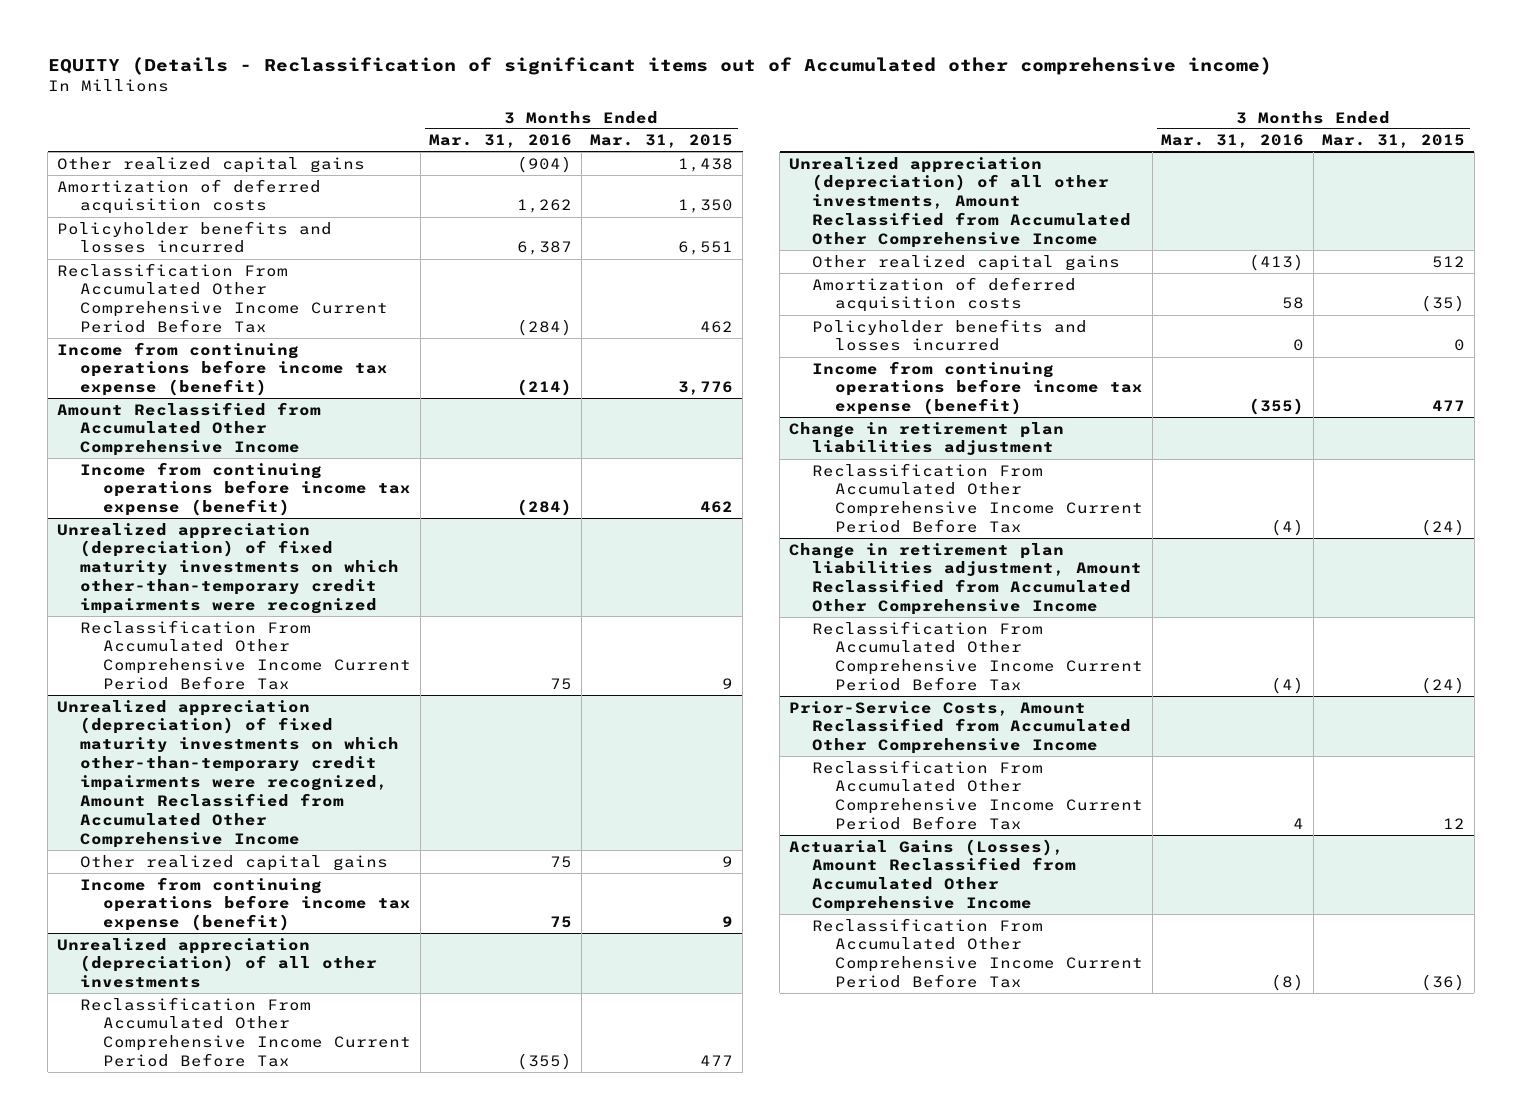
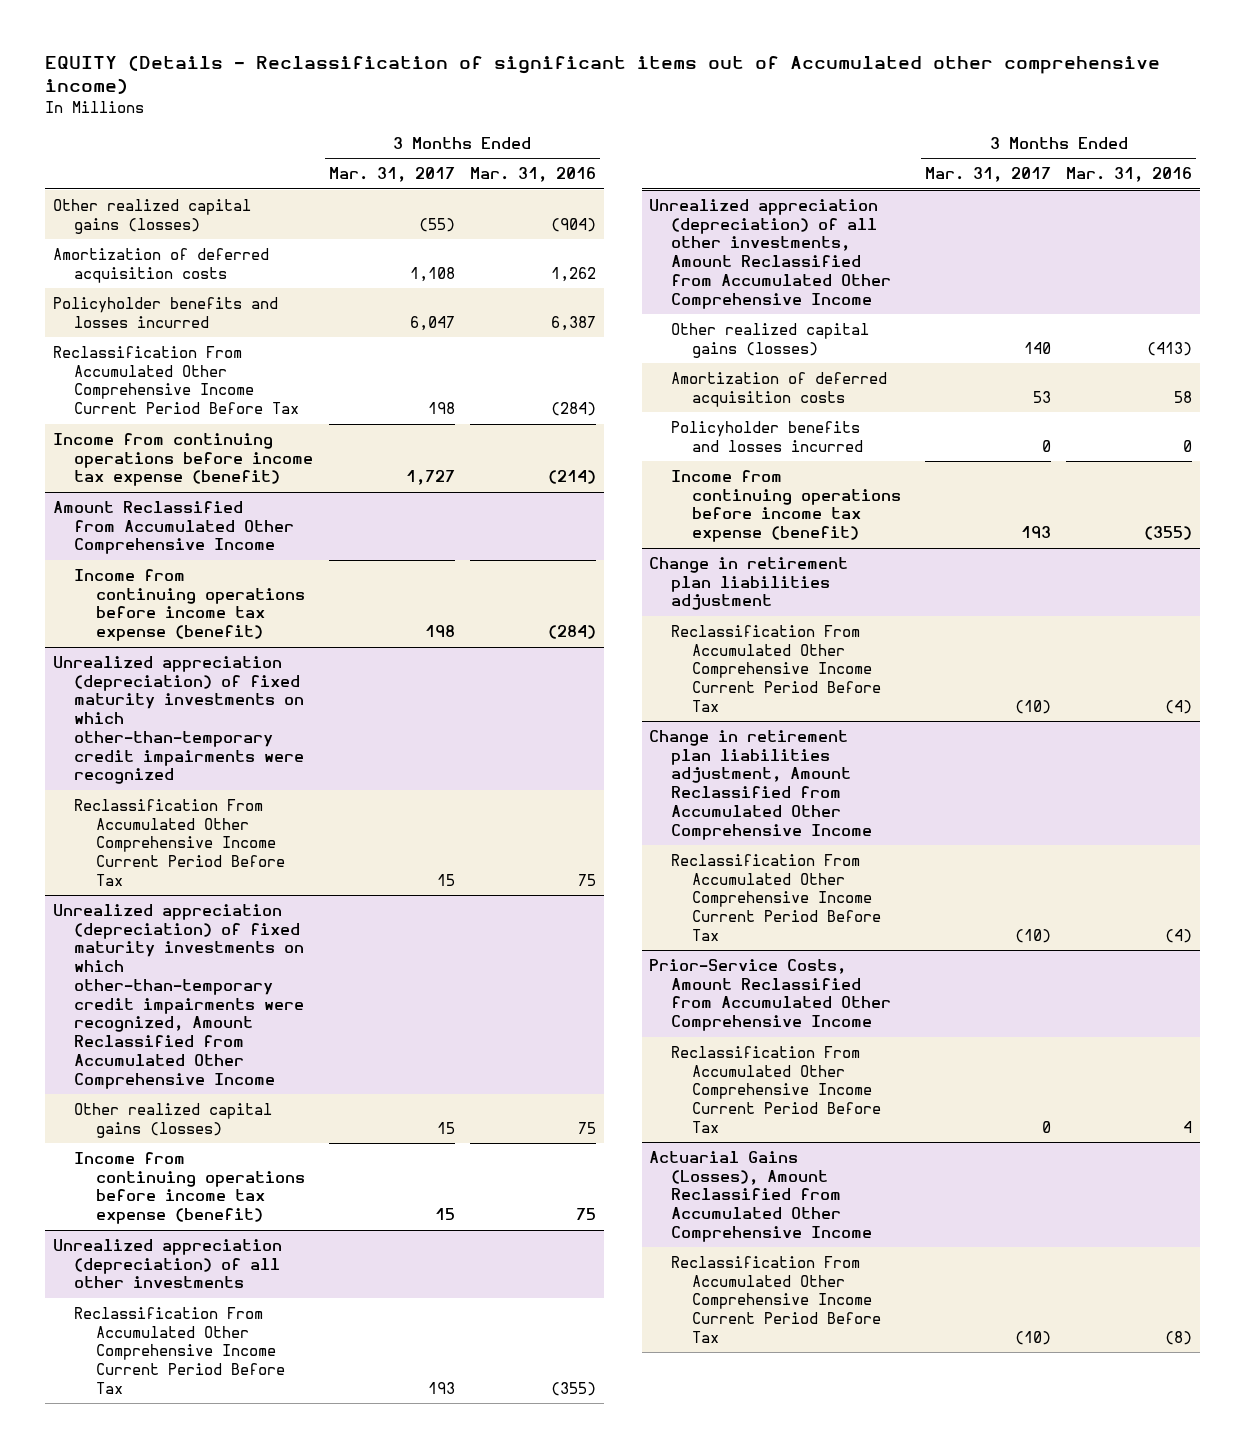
- | 3 Months Ended Mar. 31, 2016 | 3 Months Ended Mar. 31, 2015
+ | 3 Months Ended Mar. 31, 2017 | 3 Months Ended Mar. 31, 2016
- Other realized capital gains | (904) | 1,438
+ Other realized capital gains (losses) | (55) | (904)
@ Unrealized appreciation (depreciation) of fixed maturity investments on which other-than-temporary credit impairments were recognized, Amount Reclassified from Accumulated Other Comprehensive Income
- Other realized capital gains | 75 | 9
+ Other realized capital gains (losses) | 15 | 75
@ Unrealized appreciation (depreciation) of all other investments, Amount Reclassified from Accumulated Other Comprehensive Income
- Other realized capital gains | (413) | 512
+ Other realized capital gains (losses) | 140 | (413)

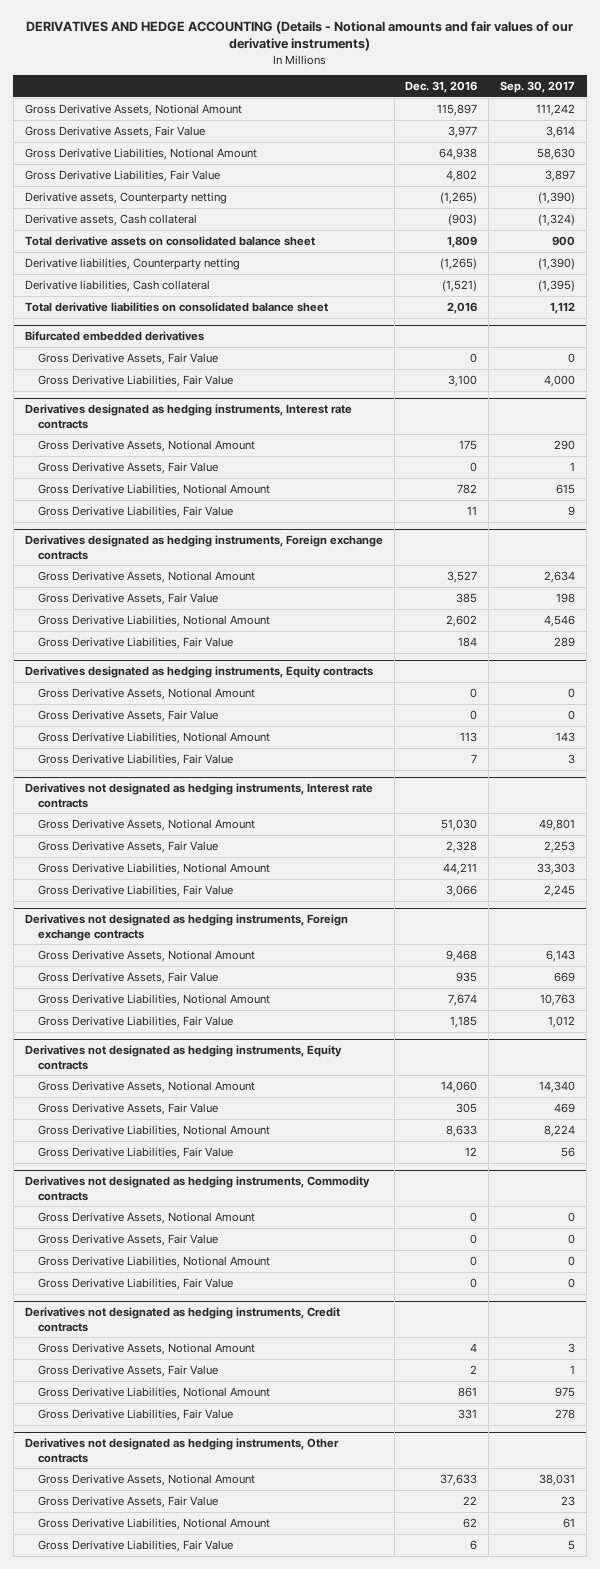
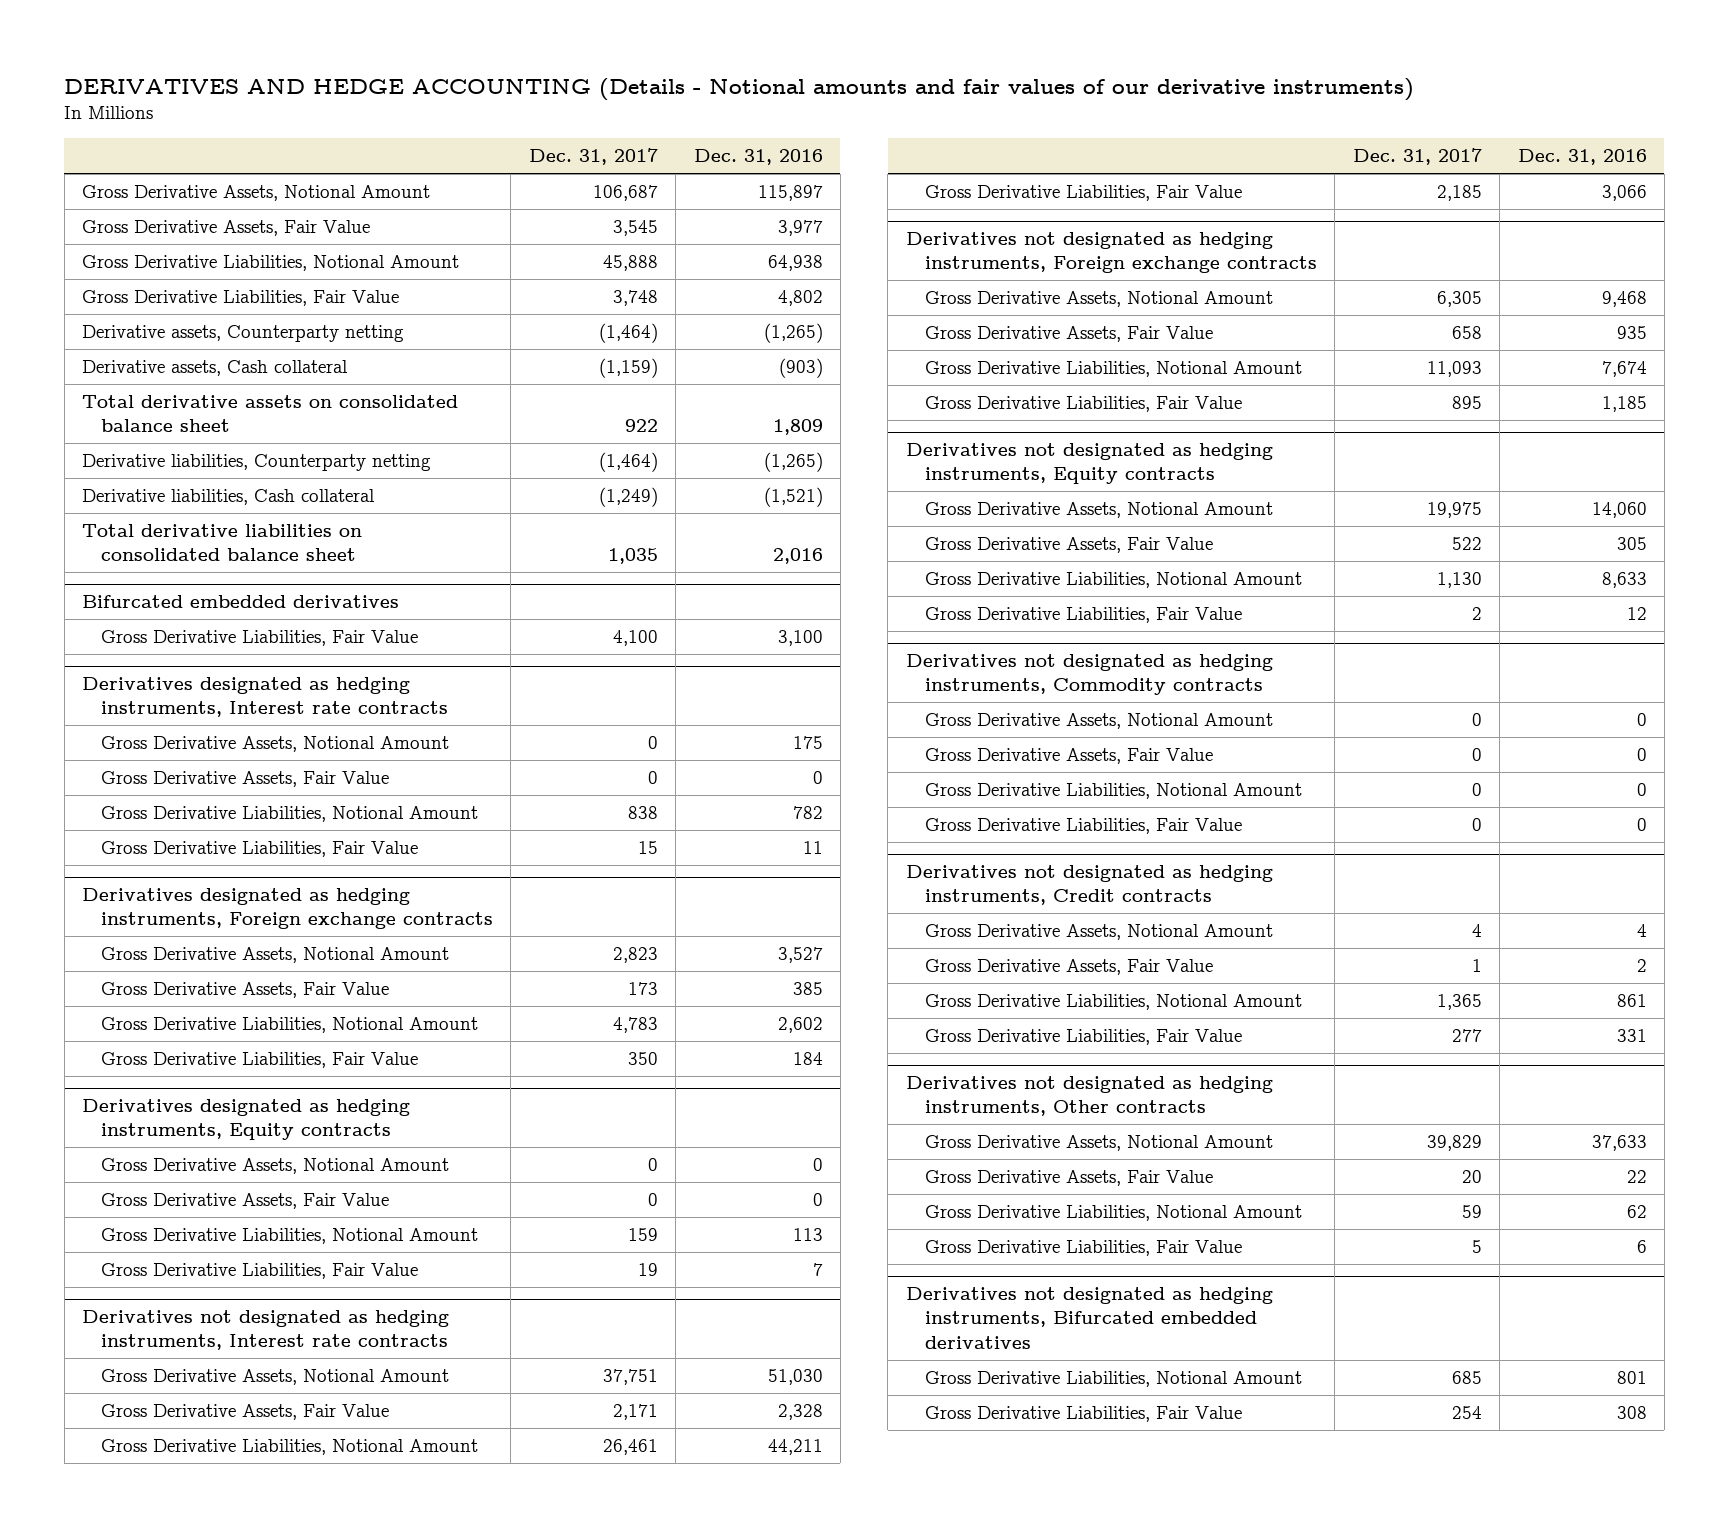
- | Dec. 31, 2016 | Sep. 30, 2017
+ | Dec. 31, 2017 | Dec. 31, 2016
@ Bifurcated embedded derivatives
- Gross Derivative Assets, Fair Value | 0 | 0
+ Derivatives not designated as hedging instruments, Bifurcated embedded derivatives
+ Gross Derivative Liabilities, Notional Amount | 685 | 801
+ Gross Derivative Liabilities, Fair Value | 254 | 308

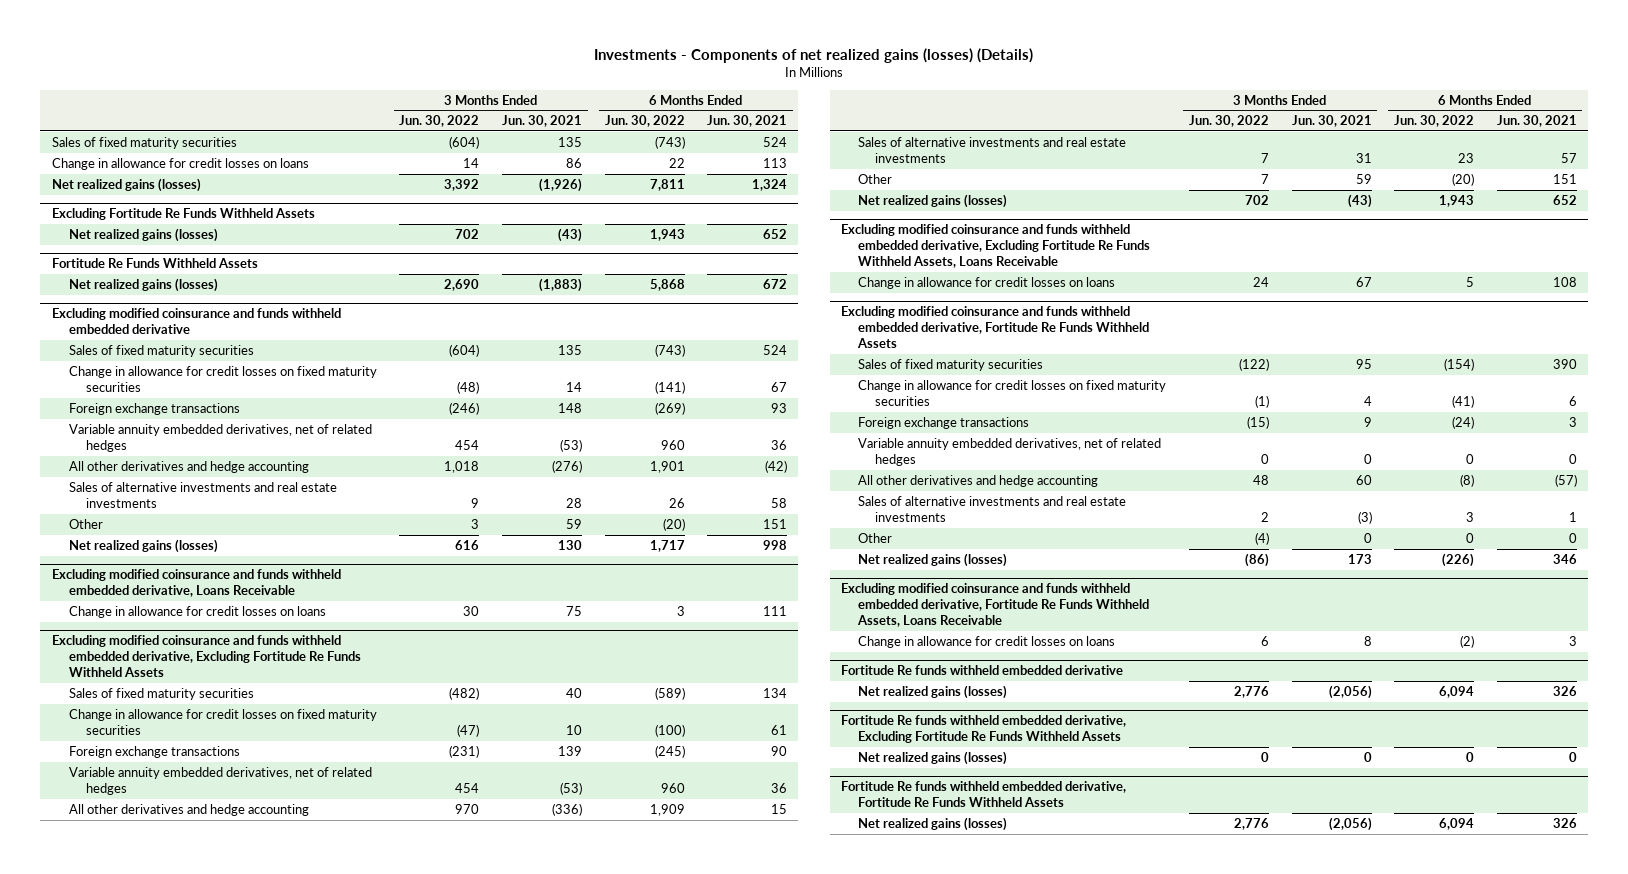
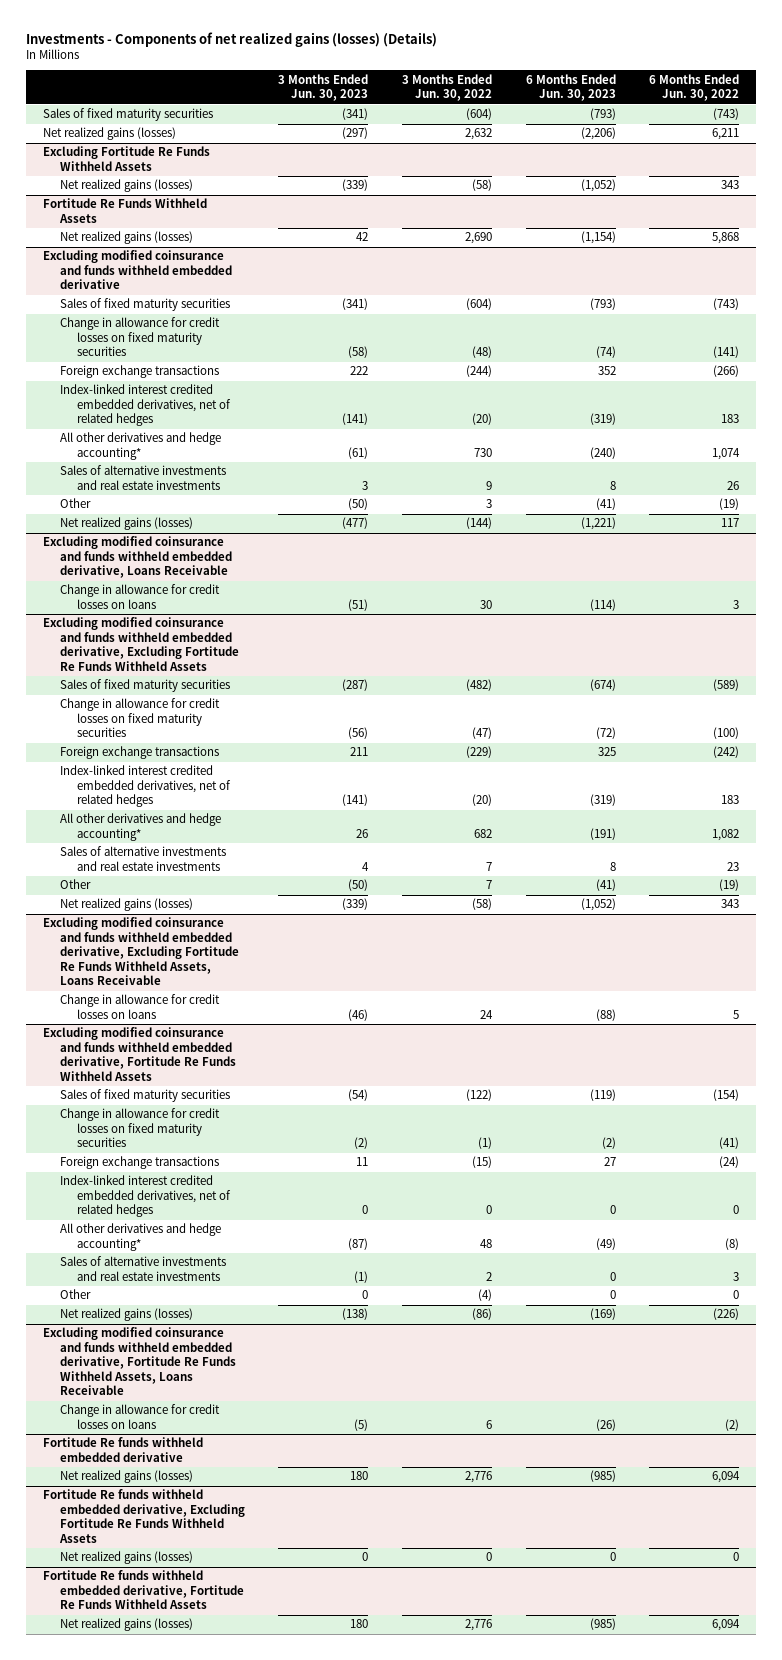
- | 3 Months Ended Jun. 30, 2022 | 3 Months Ended Jun. 30, 2021 | 6 Months Ended Jun. 30, 2022 | 6 Months Ended Jun. 30, 2021
+ | 3 Months Ended Jun. 30, 2023 | 3 Months Ended Jun. 30, 2022 | 6 Months Ended Jun. 30, 2023 | 6 Months Ended Jun. 30, 2022
- Change in allowance for credit losses on loans | 14 | 86 | 22 | 113
- Net realized gains (losses) | 3,392 | (1,926) | 7,811 | 1,324
+ Net realized gains (losses) | (297) | 2,632 | (2,206) | 6,211
@ Excluding Fortitude Re Funds Withheld Assets
- Net realized gains (losses) | 702 | (43) | 1,943 | 652
+ Net realized gains (losses) | (339) | (58) | (1,052) | 343
@ Excluding modified coinsurance and funds withheld embedded derivative
- Foreign exchange transactions | (246) | 148 | (269) | 93
- Variable annuity embedded derivatives, net of related hedges | 454 | (53) | 960 | 36
- All other derivatives and hedge accounting | 1,018 | (276) | 1,901 | (42)
+ Foreign exchange transactions | 222 | (244) | 352 | (266)
+ Index-linked interest credited embedded derivatives, net of related hedges | (141) | (20) | (319) | 183
+ All other derivatives and hedge accounting* | (61) | 730 | (240) | 1,074
- Other | 3 | 59 | (20) | 151
- Net realized gains (losses) | 616 | 130 | 1,717 | 998
+ Other | (50) | 3 | (41) | (19)
+ Net realized gains (losses) | (477) | (144) | (1,221) | 117
@ Excluding modified coinsurance and funds withheld embedded derivative, Excluding Fortitude Re Funds Withheld Assets
- Foreign exchange transactions | (231) | 139 | (245) | 90
- Variable annuity embedded derivatives, net of related hedges | 454 | (53) | 960 | 36
- All other derivatives and hedge accounting | 970 | (336) | 1,909 | 15
+ Foreign exchange transactions | 211 | (229) | 325 | (242)
+ Index-linked interest credited embedded derivatives, net of related hedges | (141) | (20) | (319) | 183
+ All other derivatives and hedge accounting* | 26 | 682 | (191) | 1,082
- Other | 7 | 59 | (20) | 151
- Net realized gains (losses) | 702 | (43) | 1,943 | 652
+ Other | (50) | 7 | (41) | (19)
+ Net realized gains (losses) | (339) | (58) | (1,052) | 343
@ Excluding modified coinsurance and funds withheld embedded derivative, Fortitude Re Funds Withheld Assets
- Variable annuity embedded derivatives, net of related hedges | 0 | 0 | 0 | 0
- All other derivatives and hedge accounting | 48 | 60 | (8) | (57)
+ Index-linked interest credited embedded derivatives, net of related hedges | 0 | 0 | 0 | 0
+ All other derivatives and hedge accounting* | (87) | 48 | (49) | (8)

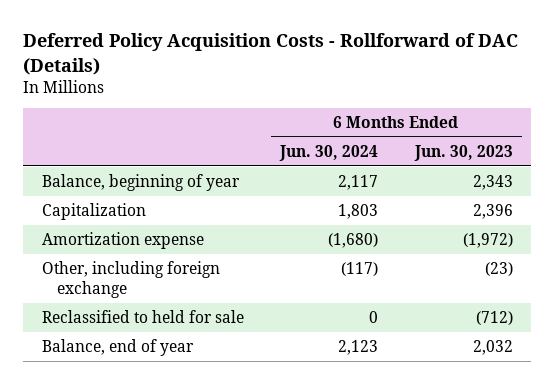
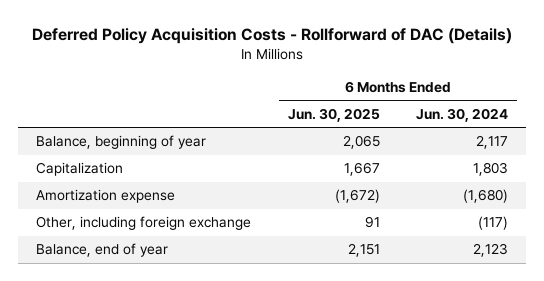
- | 6 Months Ended Jun. 30, 2024 | 6 Months Ended Jun. 30, 2023
+ | 6 Months Ended Jun. 30, 2025 | 6 Months Ended Jun. 30, 2024
- Reclassified to held for sale | 0 | (712)

